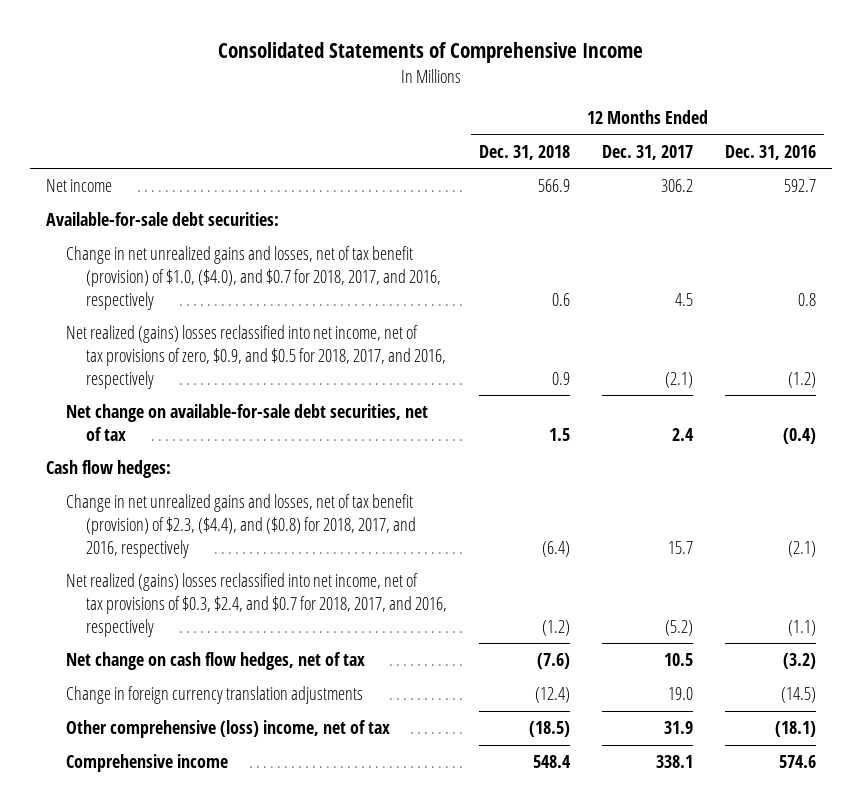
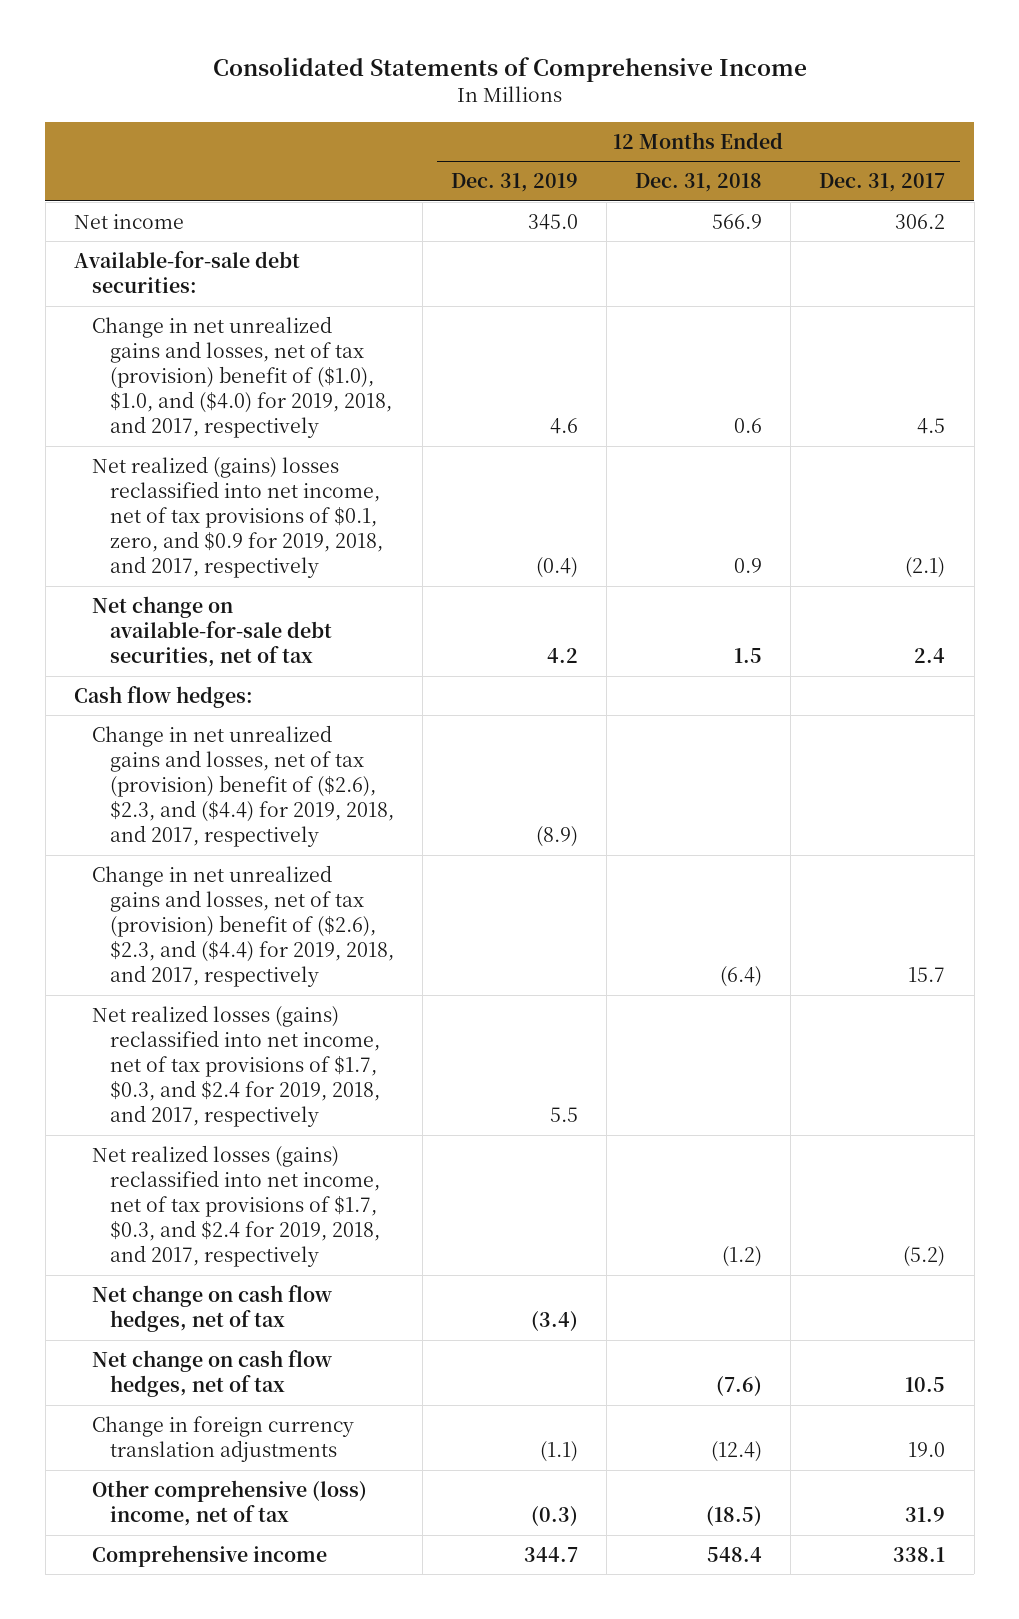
- | 12 Months Ended Dec. 31, 2018 | 12 Months Ended Dec. 31, 2017 | 12 Months Ended Dec. 31, 2016
+ | 12 Months Ended Dec. 31, 2019 | 12 Months Ended Dec. 31, 2018 | 12 Months Ended Dec. 31, 2017
- Change in net unrealized gains and losses, net of tax benefit (provision) of $1.0, ($4.0), and $0.7 for 2018, 2017, and 2016, respectively | 0.6 | 4.5 | 0.8
- Net realized (gains) losses reclassified into net income, net of tax provisions of zero, $0.9, and $0.5 for 2018, 2017, and 2016, respectively | 0.9 | (2.1) | (1.2)
+ Change in net unrealized gains and losses, net of tax (provision) benefit of ($1.0), $1.0, and ($4.0) for 2019, 2018, and 2017, respectively | 4.6 | 0.6 | 4.5
+ Net realized (gains) losses reclassified into net income, net of tax provisions of $0.1, zero, and $0.9 for 2019, 2018, and 2017, respectively | (0.4) | 0.9 | (2.1)
- Change in net unrealized gains and losses, net of tax benefit (provision) of $2.3, ($4.4), and ($0.8) for 2018, 2017, and 2016, respectively | (6.4) | 15.7 | (2.1)
- Net realized (gains) losses reclassified into net income, net of tax provisions of $0.3, $2.4, and $0.7 for 2018, 2017, and 2016, respectively | (1.2) | (5.2) | (1.1)
+ Change in net unrealized gains and losses, net of tax (provision) benefit of ($2.6), $2.3, and ($4.4) for 2019, 2018, and 2017, respectively | (8.9) | |
+ Change in net unrealized gains and losses, net of tax (provision) benefit of ($2.6), $2.3, and ($4.4) for 2019, 2018, and 2017, respectively | | (6.4) | 15.7
+ Net realized losses (gains) reclassified into net income, net of tax provisions of $1.7, $0.3, and $2.4 for 2019, 2018, and 2017, respectively | 5.5 | |
+ Net realized losses (gains) reclassified into net income, net of tax provisions of $1.7, $0.3, and $2.4 for 2019, 2018, and 2017, respectively | | (1.2) | (5.2)
+ Net change on cash flow hedges, net of tax | (3.4) | |

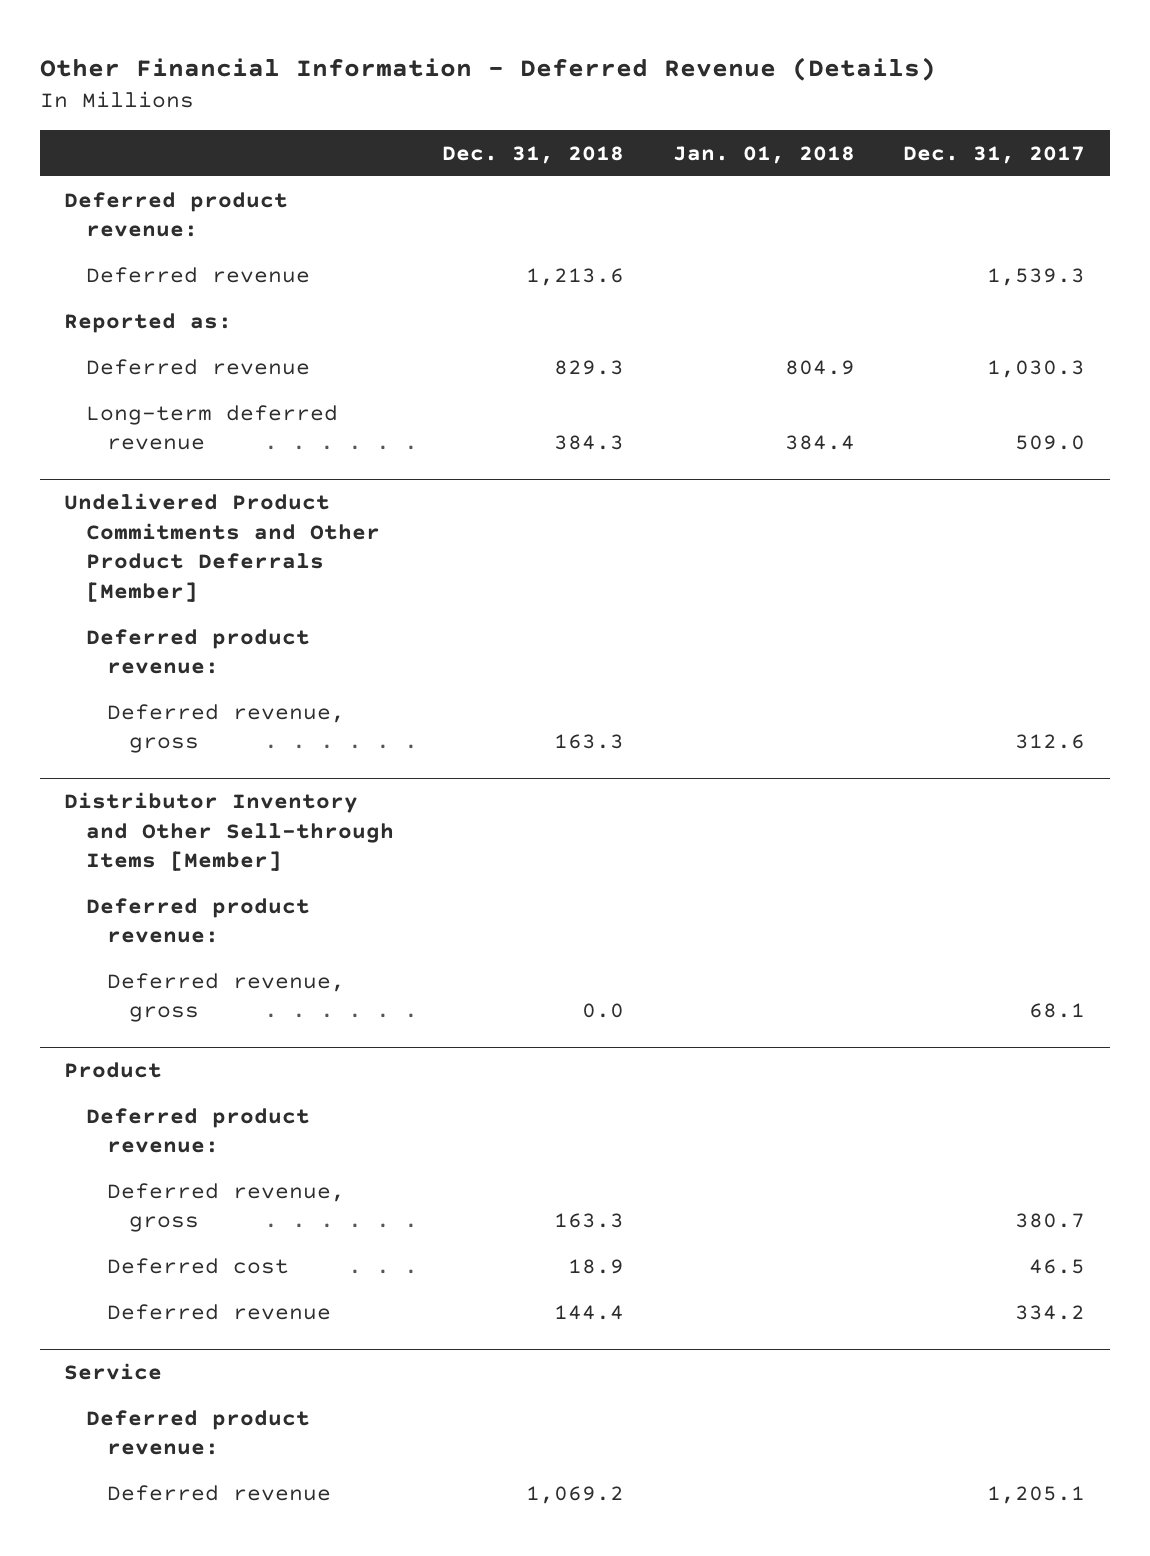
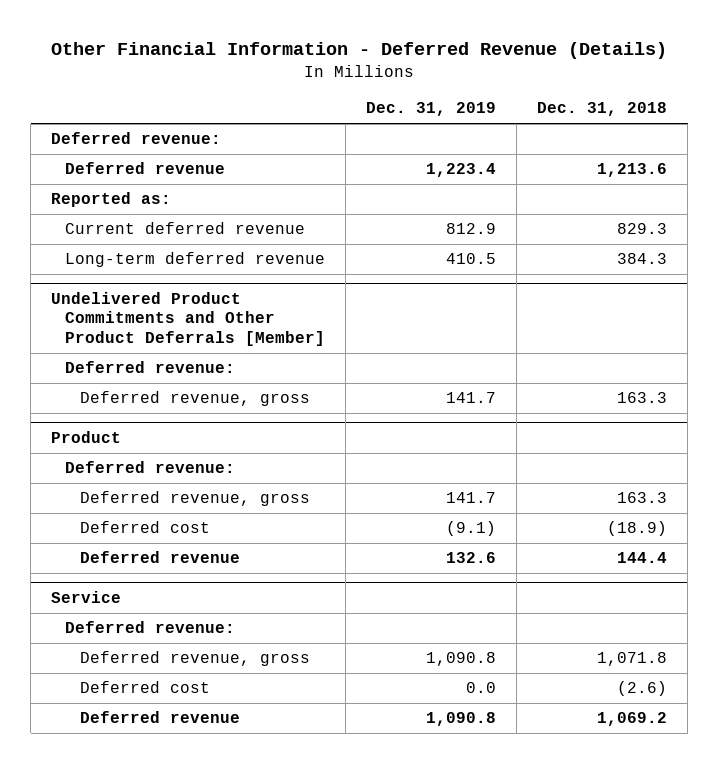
- | Dec. 31, 2018 | Jan. 01, 2018 | Dec. 31, 2017
+ | Dec. 31, 2019 | Dec. 31, 2018
- Deferred product revenue:
+ Deferred revenue:
- Deferred revenue | 829.3 | 804.9 | 1,030.3
+ Current deferred revenue | 812.9 | 829.3
@ Undelivered Product Commitments and Other Product Deferrals [Member]
- Deferred product revenue:
+ Deferred revenue:
- Distributor Inventory and Other Sell-through Items [Member]
- Deferred product revenue:
- Deferred revenue, gross | 0.0 | | 68.1
@ Product
- Deferred product revenue:
+ Deferred revenue:
- Deferred cost | 18.9 | | 46.5
+ Deferred cost | (9.1) | (18.9)
@ Service
- Deferred product revenue:
+ Deferred revenue:
+ Deferred revenue, gross | 1,090.8 | 1,071.8
+ Deferred cost | 0.0 | (2.6)

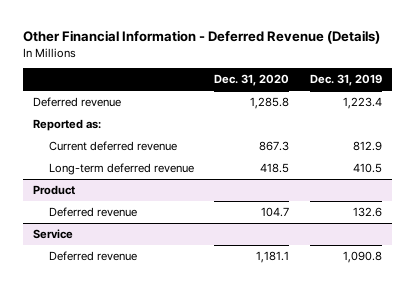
- | Dec. 31, 2019 | Dec. 31, 2018
+ | Dec. 31, 2020 | Dec. 31, 2019
- Deferred revenue:
- Undelivered Product Commitments and Other Product Deferrals [Member]
- Deferred revenue:
- Deferred revenue, gross | 141.7 | 163.3
@ Product
- Deferred revenue:
- Deferred revenue, gross | 141.7 | 163.3
- Deferred cost | (9.1) | (18.9)
@ Service
- Deferred revenue:
- Deferred revenue, gross | 1,090.8 | 1,071.8
- Deferred cost | 0.0 | (2.6)

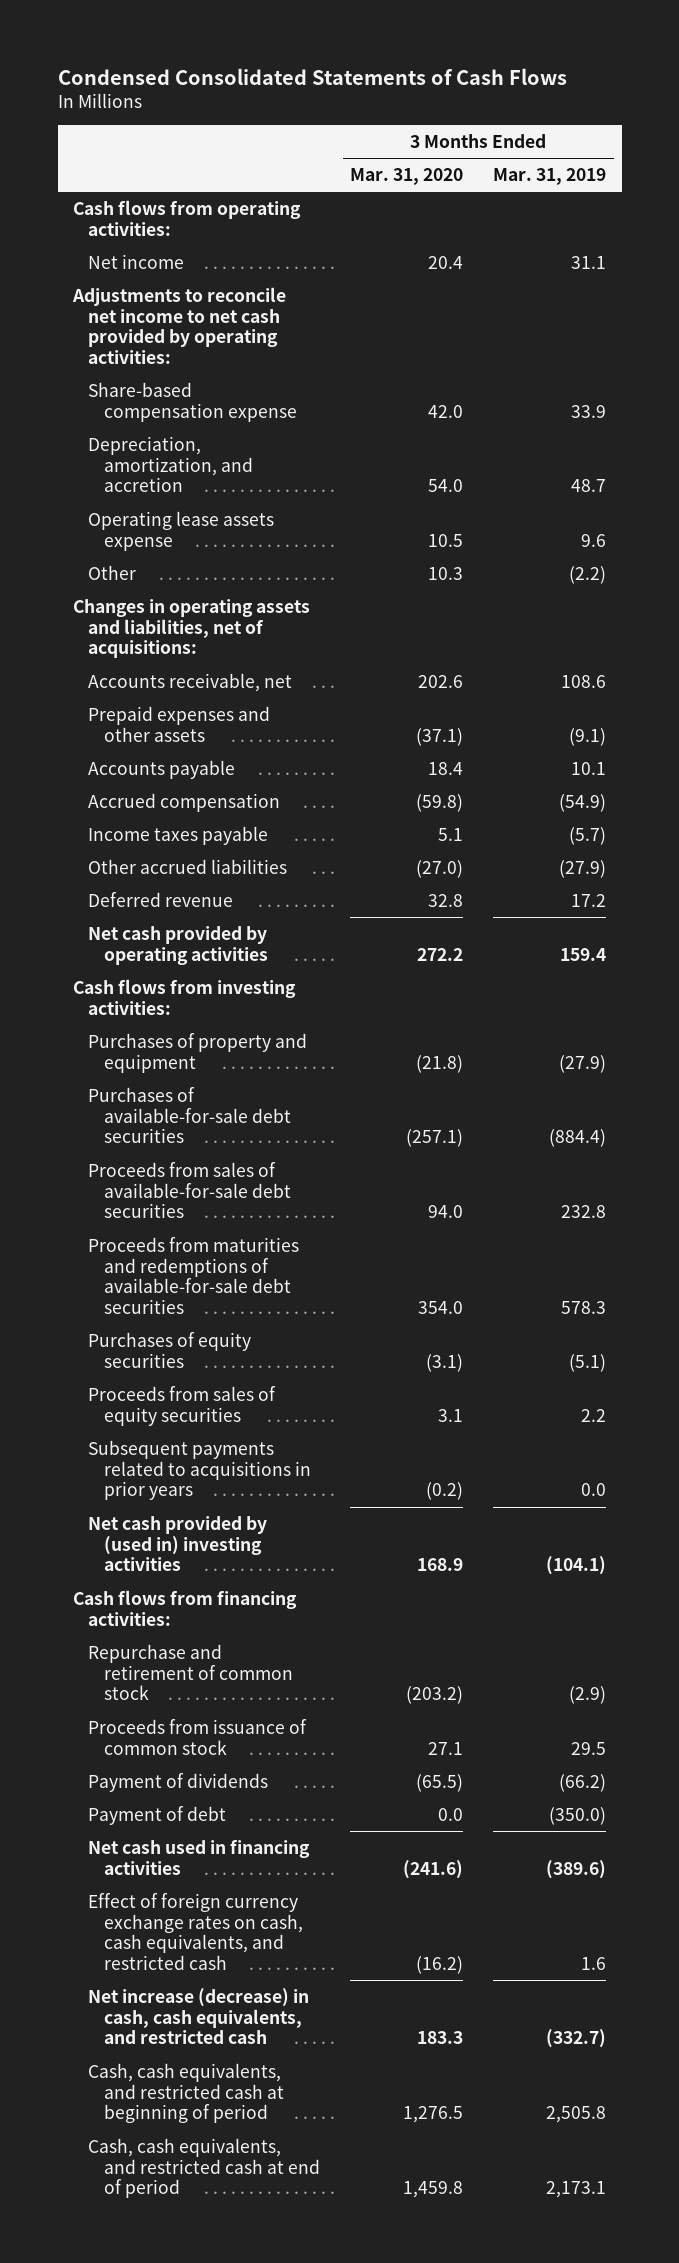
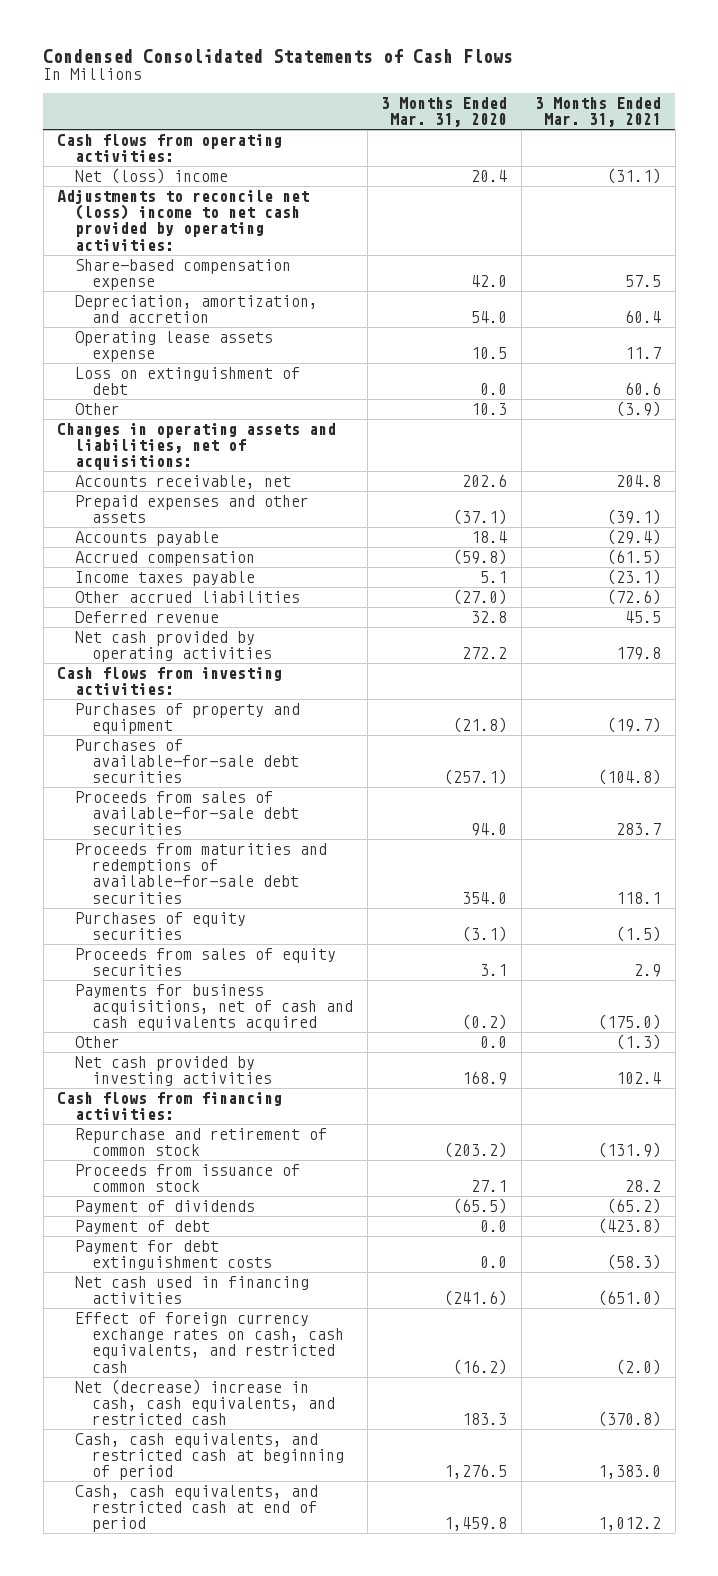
- | 3 Months Ended Mar. 31, 2020 | 3 Months Ended Mar. 31, 2019
+ | 3 Months Ended Mar. 31, 2020 | 3 Months Ended Mar. 31, 2021
- Net income | 20.4 | 31.1
- Adjustments to reconcile net income to net cash provided by operating activities:
+ Net (loss) income | 20.4 | (31.1)
+ Adjustments to reconcile net (loss) income to net cash provided by operating activities:
+ Loss on extinguishment of debt | 0.0 | 60.6
- Subsequent payments related to acquisitions in prior years | (0.2) | 0.0
- Net cash provided by (used in) investing activities | 168.9 | (104.1)
+ Payments for business acquisitions, net of cash and cash equivalents acquired | (0.2) | (175.0)
+ Other | 0.0 | (1.3)
+ Net cash provided by investing activities | 168.9 | 102.4
+ Payment for debt extinguishment costs | 0.0 | (58.3)
- Net increase (decrease) in cash, cash equivalents, and restricted cash | 183.3 | (332.7)
+ Net (decrease) increase in cash, cash equivalents, and restricted cash | 183.3 | (370.8)

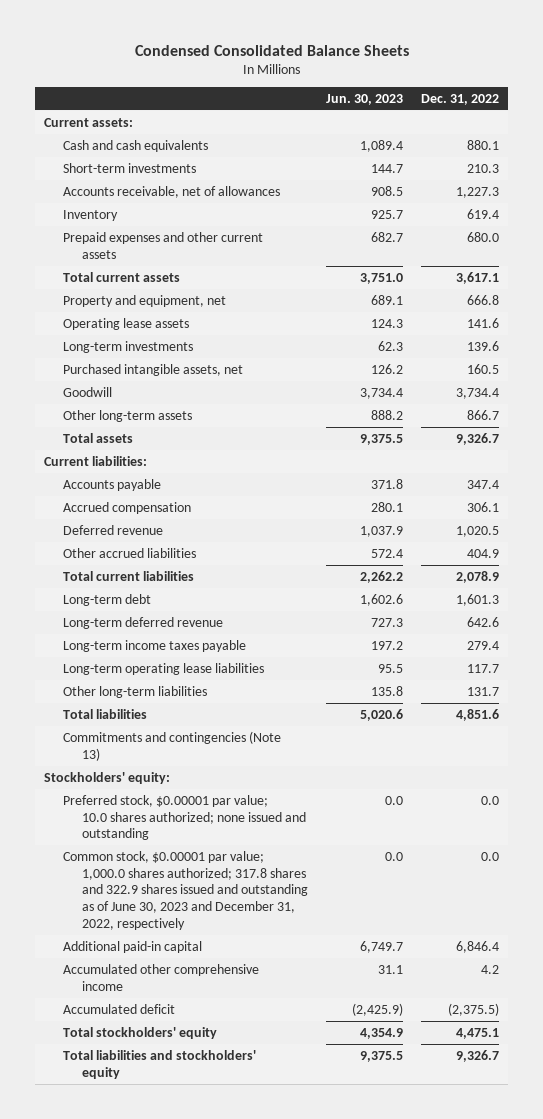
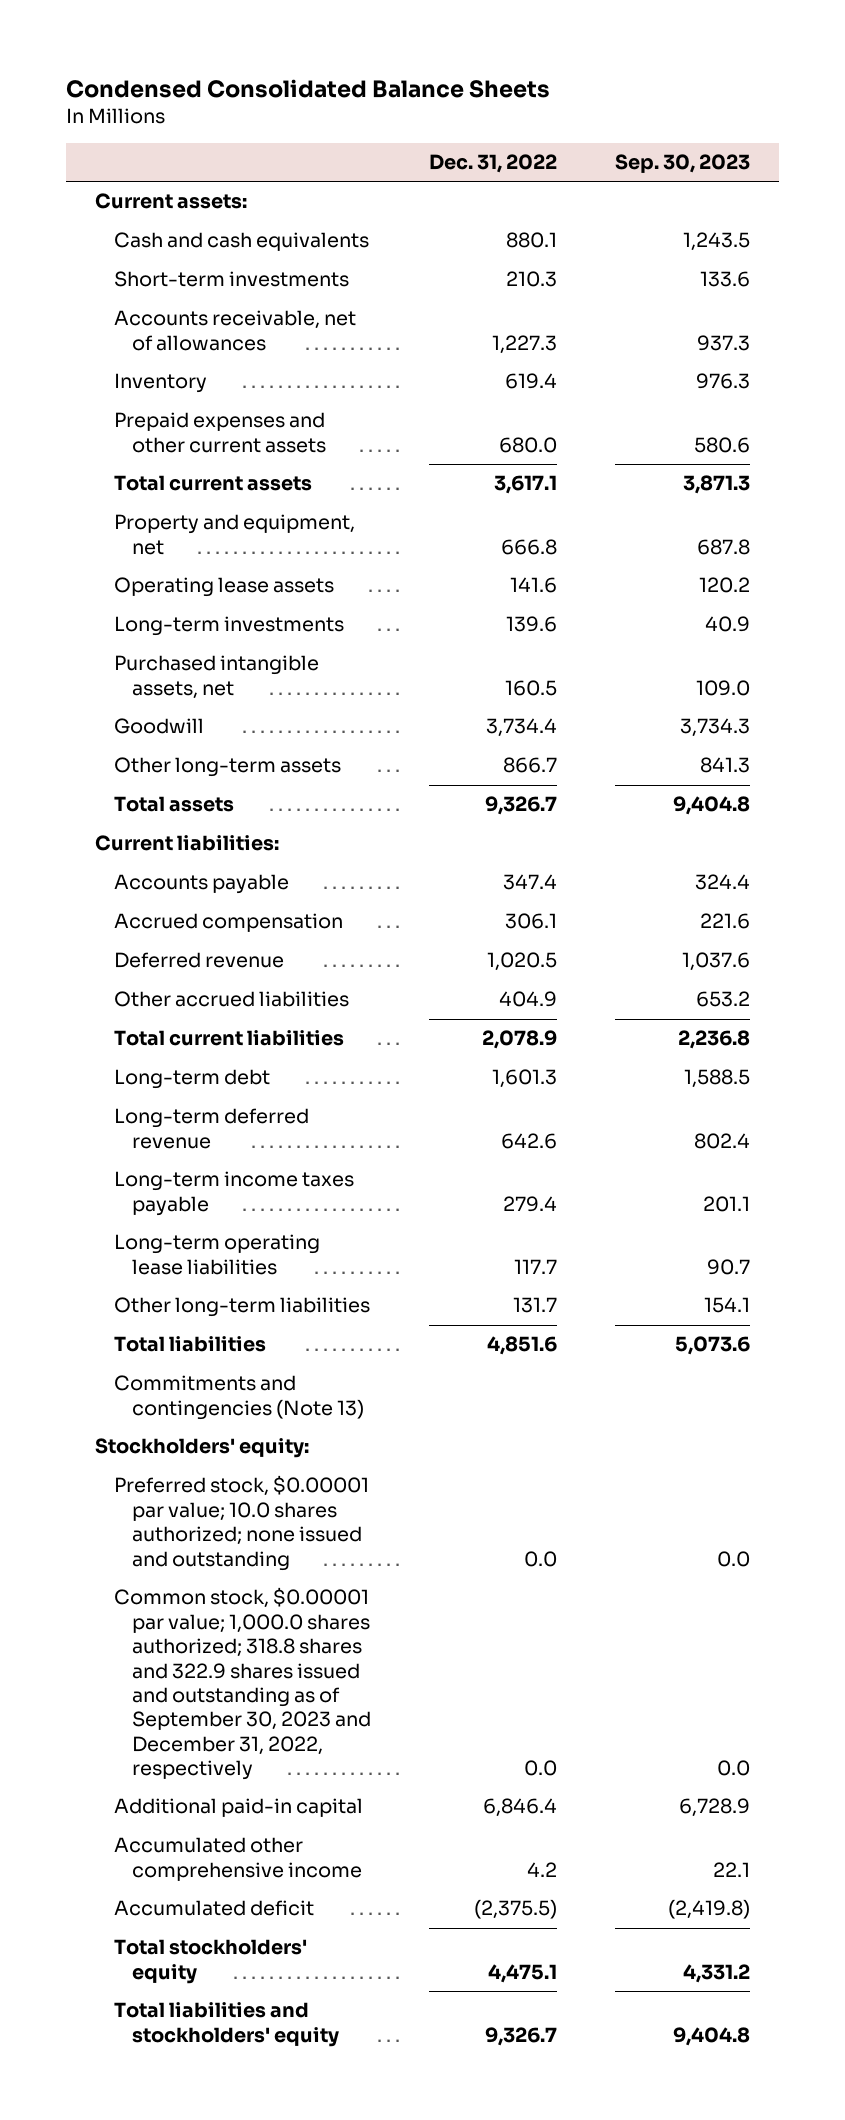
- | Jun. 30, 2023 | Dec. 31, 2022
+ | Dec. 31, 2022 | Sep. 30, 2023
- Common stock, $0.00001 par value; 1,000.0 shares authorized; 317.8 shares and 322.9 shares issued and outstanding as of June 30, 2023 and December 31, 2022, respectively | 0.0 | 0.0
+ Common stock, $0.00001 par value; 1,000.0 shares authorized; 318.8 shares and 322.9 shares issued and outstanding as of September 30, 2023 and December 31, 2022, respectively | 0.0 | 0.0

